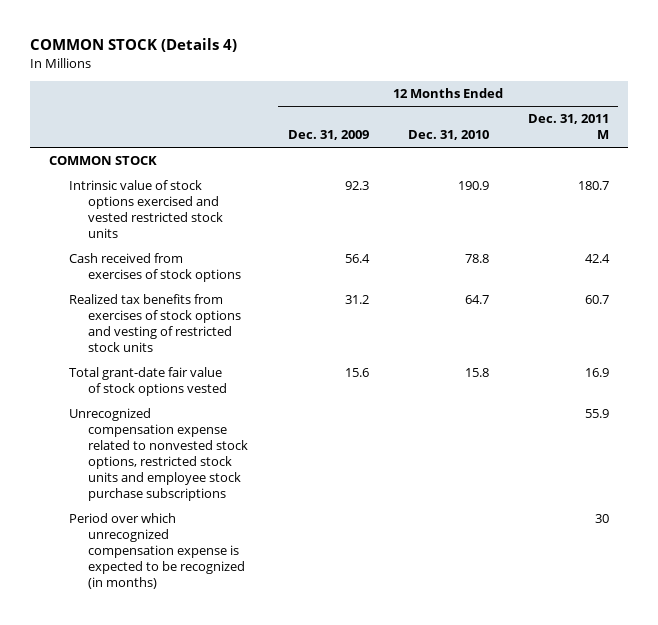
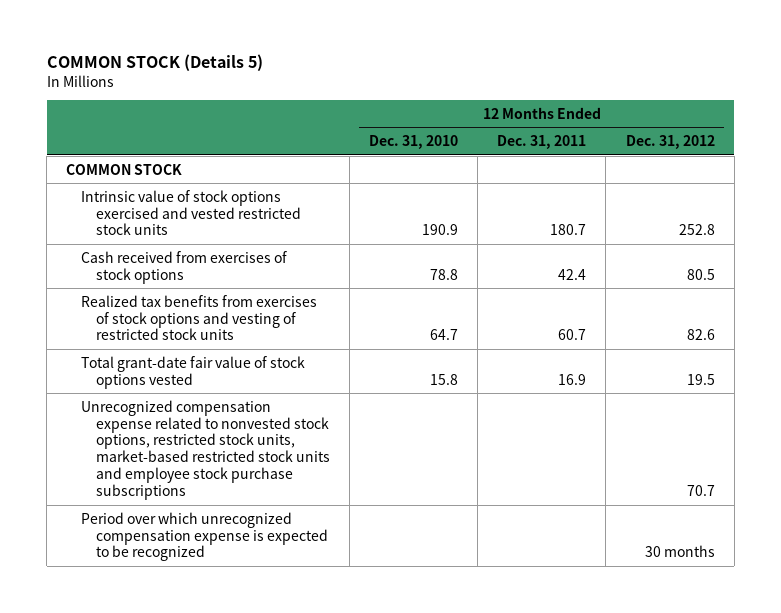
- COMMON STOCK (Details 4)
+ COMMON STOCK (Details 5)
- | 12 Months Ended Dec. 31, 2009 | 12 Months Ended Dec. 31, 2010 | 12 Months Ended Dec. 31, 2011 M
+ | 12 Months Ended Dec. 31, 2010 | 12 Months Ended Dec. 31, 2011 | 12 Months Ended Dec. 31, 2012
- Unrecognized compensation expense related to nonvested stock options, restricted stock units and employee stock purchase subscriptions | | | 55.9
- Period over which unrecognized compensation expense is expected to be recognized (in months) | | | 30
+ Unrecognized compensation expense related to nonvested stock options, restricted stock units, market-based restricted stock units and employee stock purchase subscriptions | | | 70.7
+ Period over which unrecognized compensation expense is expected to be recognized | | | 30 months

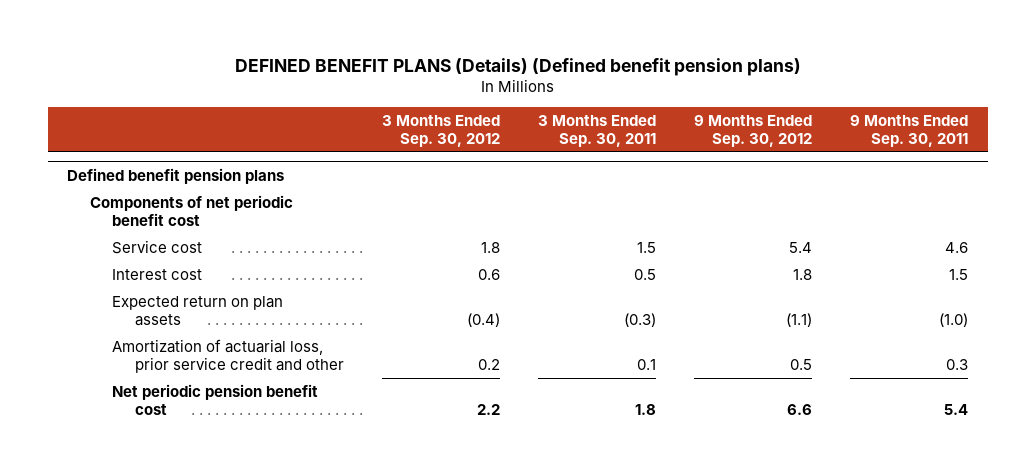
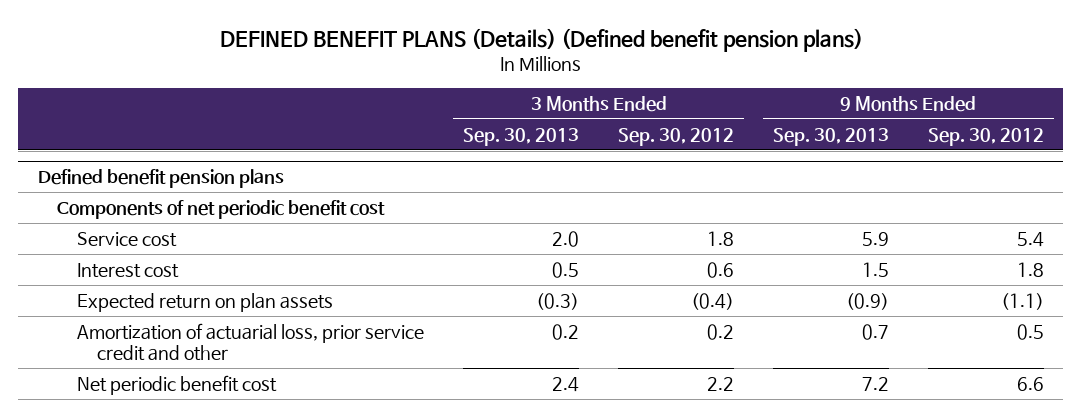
- | 3 Months Ended Sep. 30, 2012 | 3 Months Ended Sep. 30, 2011 | 9 Months Ended Sep. 30, 2012 | 9 Months Ended Sep. 30, 2011
+ | 3 Months Ended Sep. 30, 2013 | 3 Months Ended Sep. 30, 2012 | 9 Months Ended Sep. 30, 2013 | 9 Months Ended Sep. 30, 2012
@ Defined benefit pension plans
- Net periodic pension benefit cost | 2.2 | 1.8 | 6.6 | 5.4
+ Net periodic benefit cost | 2.4 | 2.2 | 7.2 | 6.6

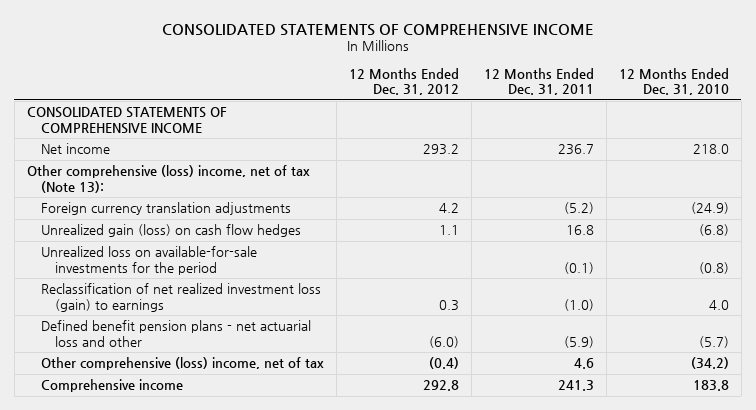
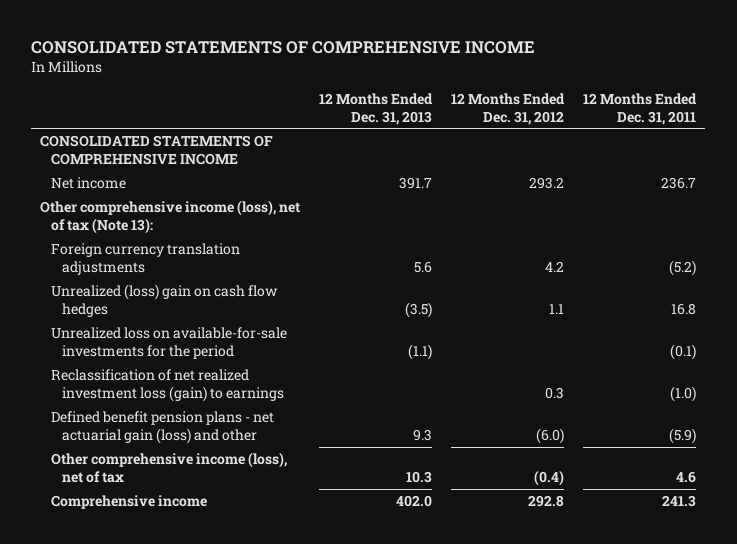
- | 12 Months Ended Dec. 31, 2012 | 12 Months Ended Dec. 31, 2011 | 12 Months Ended Dec. 31, 2010
+ | 12 Months Ended Dec. 31, 2013 | 12 Months Ended Dec. 31, 2012 | 12 Months Ended Dec. 31, 2011
- Other comprehensive (loss) income, net of tax (Note 13):
+ Other comprehensive income (loss), net of tax (Note 13):
- Unrealized gain (loss) on cash flow hedges | 1.1 | 16.8 | (6.8)
+ Unrealized (loss) gain on cash flow hedges | (3.5) | 1.1 | 16.8
- Defined benefit pension plans - net actuarial loss and other | (6.0) | (5.9) | (5.7)
- Other comprehensive (loss) income, net of tax | (0.4) | 4.6 | (34.2)
+ Defined benefit pension plans - net actuarial gain (loss) and other | 9.3 | (6.0) | (5.9)
+ Other comprehensive income (loss), net of tax | 10.3 | (0.4) | 4.6

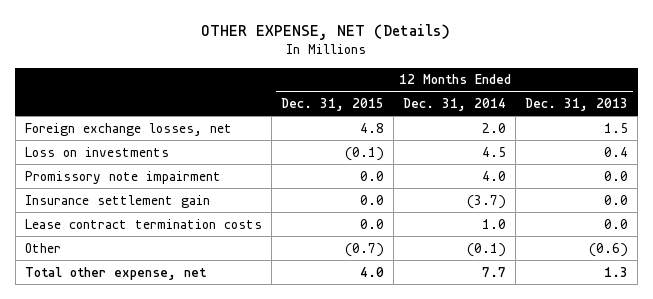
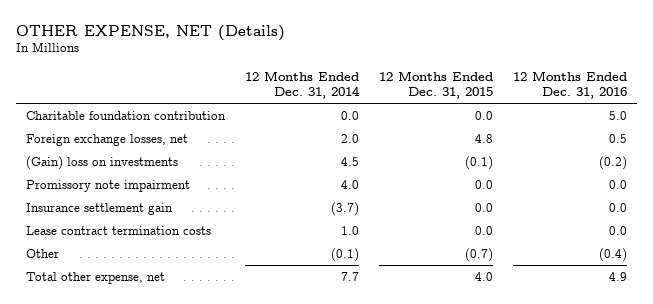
- | 12 Months Ended Dec. 31, 2015 | 12 Months Ended Dec. 31, 2014 | 12 Months Ended Dec. 31, 2013
+ | 12 Months Ended Dec. 31, 2014 | 12 Months Ended Dec. 31, 2015 | 12 Months Ended Dec. 31, 2016
+ Charitable foundation contribution | 0.0 | 0.0 | 5.0
- Loss on investments | (0.1) | 4.5 | 0.4
+ (Gain) loss on investments | 4.5 | (0.1) | (0.2)

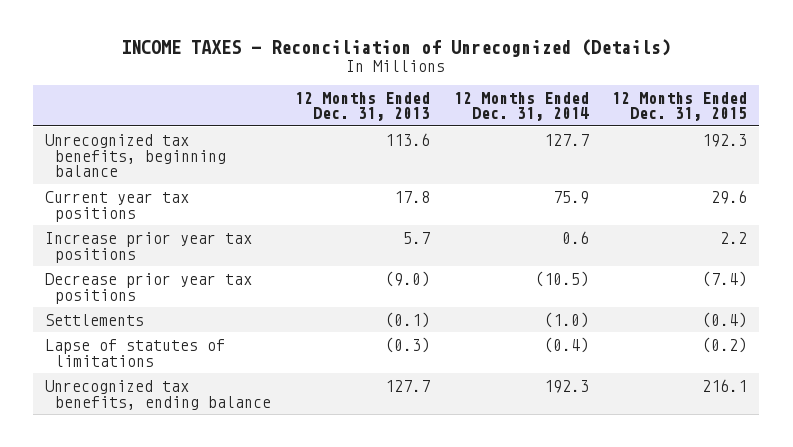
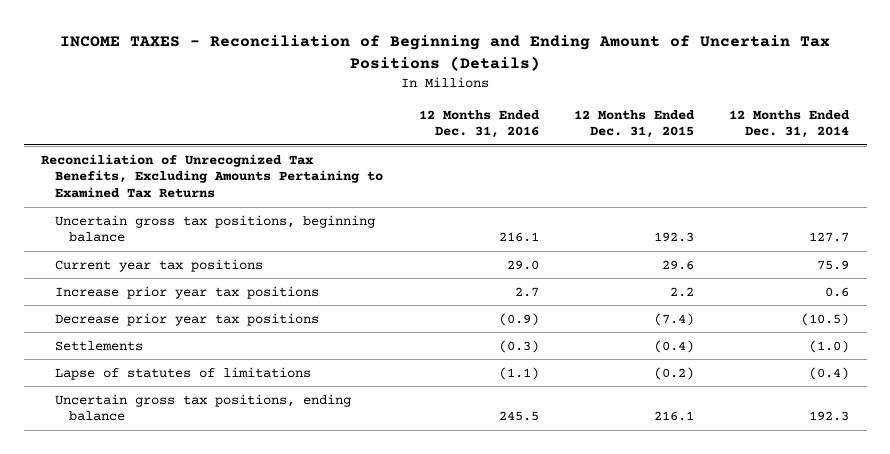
- INCOME TAXES - Reconciliation of Unrecognized (Details)
+ INCOME TAXES - Reconciliation of Beginning and Ending Amount of Uncertain Tax Positions (Details)
- | 12 Months Ended Dec. 31, 2013 | 12 Months Ended Dec. 31, 2014 | 12 Months Ended Dec. 31, 2015
+ | 12 Months Ended Dec. 31, 2016 | 12 Months Ended Dec. 31, 2015 | 12 Months Ended Dec. 31, 2014
- Unrecognized tax benefits, beginning balance | 113.6 | 127.7 | 192.3
+ Reconciliation of Unrecognized Tax Benefits, Excluding Amounts Pertaining to Examined Tax Returns
+ Uncertain gross tax positions, beginning balance | 216.1 | 192.3 | 127.7
- Unrecognized tax benefits, ending balance | 127.7 | 192.3 | 216.1
+ Uncertain gross tax positions, ending balance | 245.5 | 216.1 | 192.3

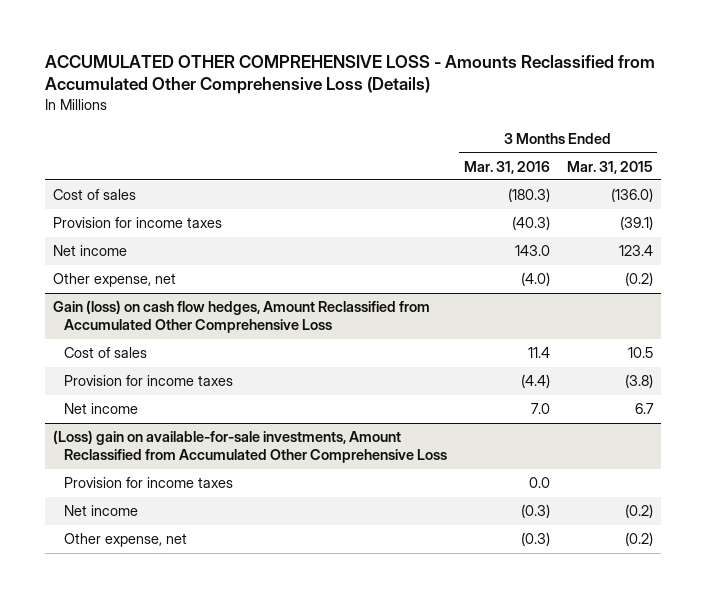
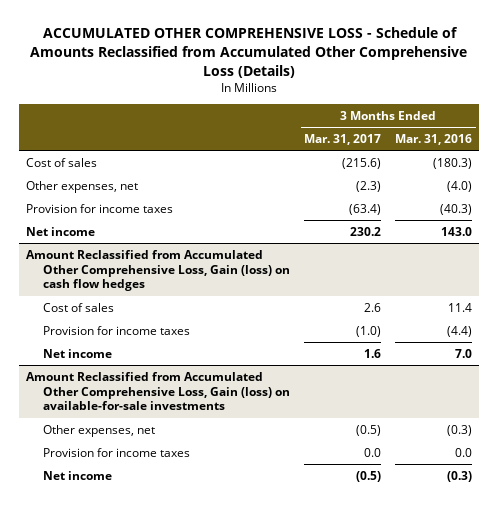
- ACCUMULATED OTHER COMPREHENSIVE LOSS - Amounts Reclassified from Accumulated Other Comprehensive Loss (Details)
+ ACCUMULATED OTHER COMPREHENSIVE LOSS - Schedule of Amounts Reclassified from Accumulated Other Comprehensive Loss (Details)
- | 3 Months Ended Mar. 31, 2016 | 3 Months Ended Mar. 31, 2015
+ | 3 Months Ended Mar. 31, 2017 | 3 Months Ended Mar. 31, 2016
+ Other expenses, net | (2.3) | (4.0)
- Other expense, net | (4.0) | (0.2)
- Gain (loss) on cash flow hedges, Amount Reclassified from Accumulated Other Comprehensive Loss
+ Amount Reclassified from Accumulated Other Comprehensive Loss, Gain (loss) on cash flow hedges
- (Loss) gain on available-for-sale investments, Amount Reclassified from Accumulated Other Comprehensive Loss
+ Amount Reclassified from Accumulated Other Comprehensive Loss, Gain (loss) on available-for-sale investments
+ Other expenses, net | (0.5) | (0.3)
- Other expense, net | (0.3) | (0.2)

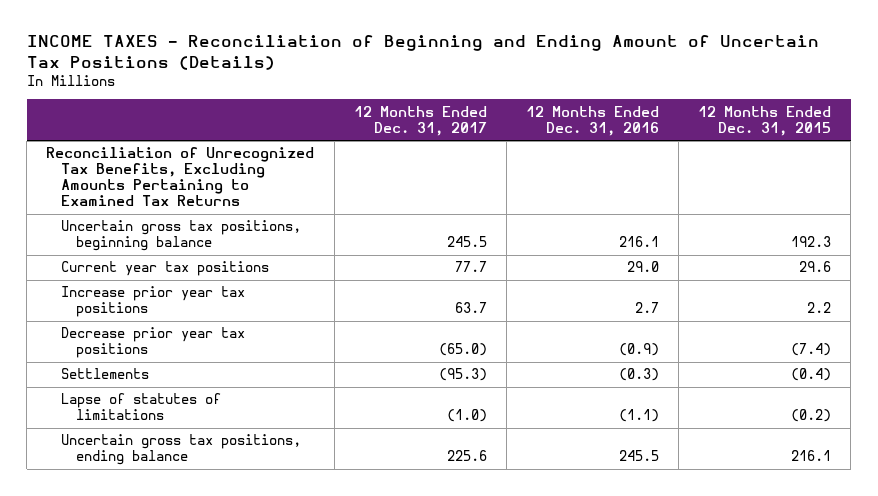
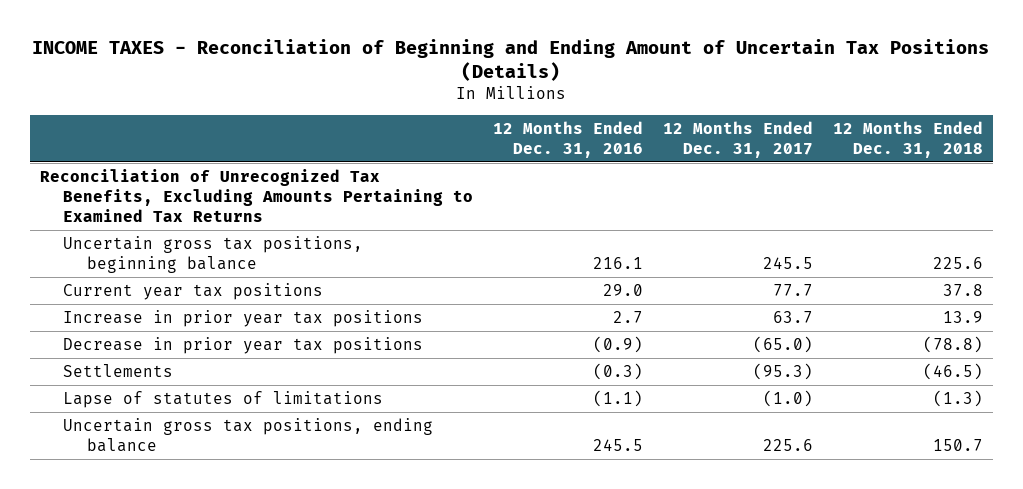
- | 12 Months Ended Dec. 31, 2017 | 12 Months Ended Dec. 31, 2016 | 12 Months Ended Dec. 31, 2015
+ | 12 Months Ended Dec. 31, 2016 | 12 Months Ended Dec. 31, 2017 | 12 Months Ended Dec. 31, 2018
- Increase prior year tax positions | 63.7 | 2.7 | 2.2
- Decrease prior year tax positions | (65.0) | (0.9) | (7.4)
+ Increase in prior year tax positions | 2.7 | 63.7 | 13.9
+ Decrease in prior year tax positions | (0.9) | (65.0) | (78.8)

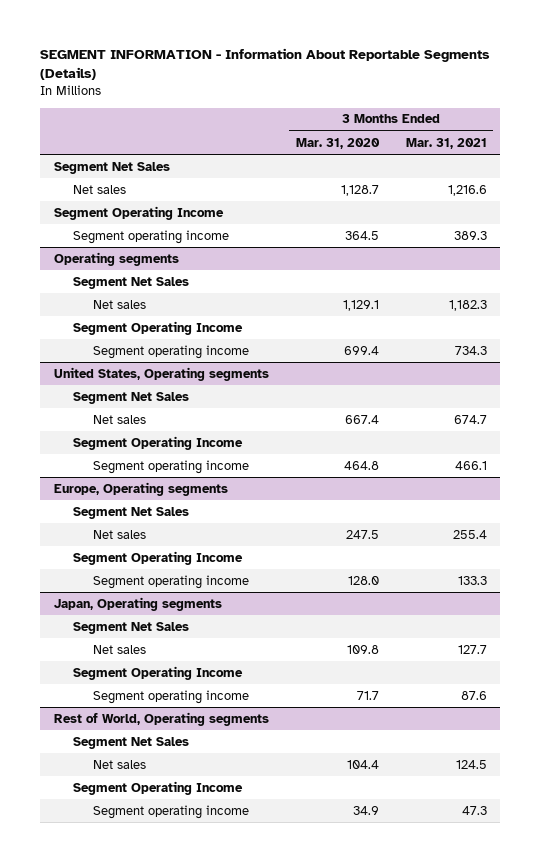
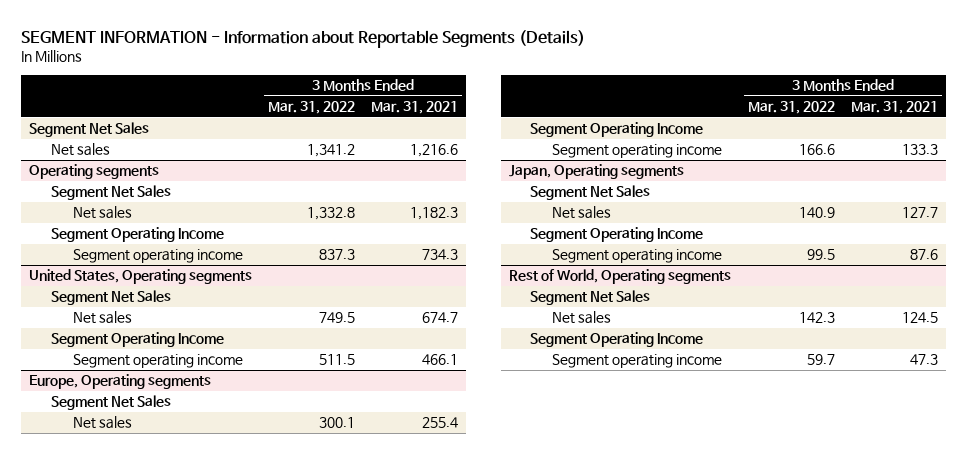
- SEGMENT INFORMATION - Information About Reportable Segments (Details)
+ SEGMENT INFORMATION - Information about Reportable Segments (Details)
- | 3 Months Ended Mar. 31, 2020 | 3 Months Ended Mar. 31, 2021
+ | 3 Months Ended Mar. 31, 2022 | 3 Months Ended Mar. 31, 2021
- Segment Operating Income
- Segment operating income | 364.5 | 389.3

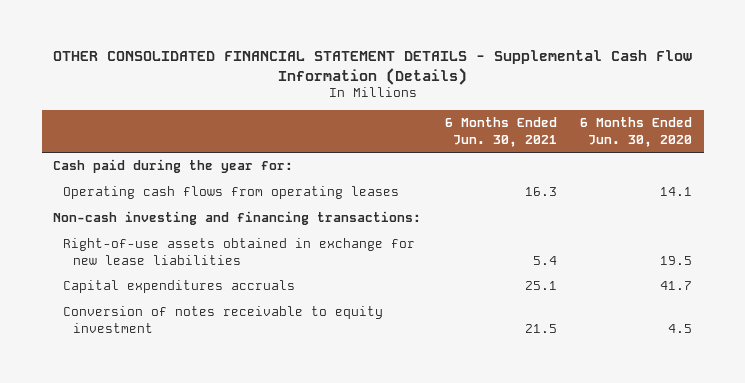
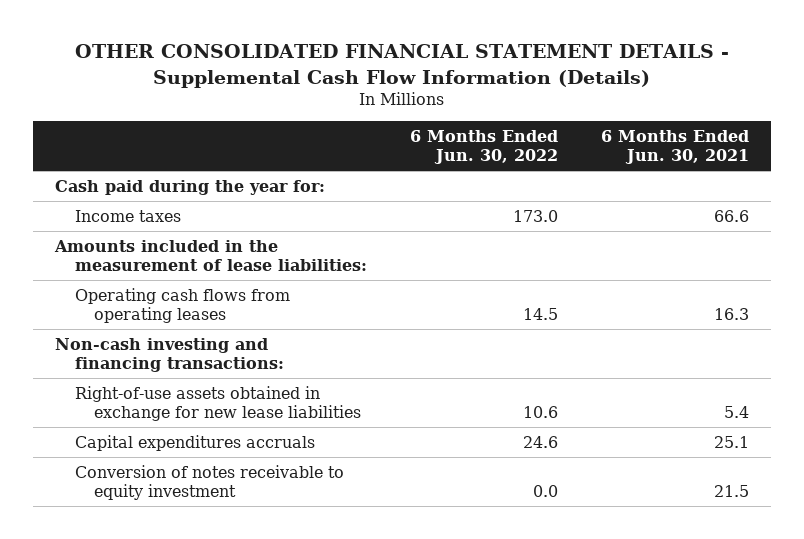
- | 6 Months Ended Jun. 30, 2021 | 6 Months Ended Jun. 30, 2020
+ | 6 Months Ended Jun. 30, 2022 | 6 Months Ended Jun. 30, 2021
+ Income taxes | 173.0 | 66.6
+ Amounts included in the measurement of lease liabilities:

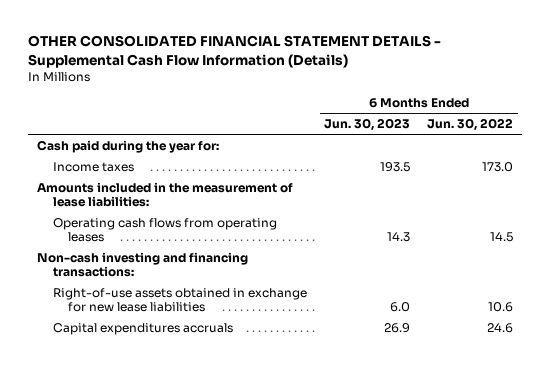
- | 6 Months Ended Jun. 30, 2022 | 6 Months Ended Jun. 30, 2021
+ | 6 Months Ended Jun. 30, 2023 | 6 Months Ended Jun. 30, 2022
- Conversion of notes receivable to equity investment | 0.0 | 21.5

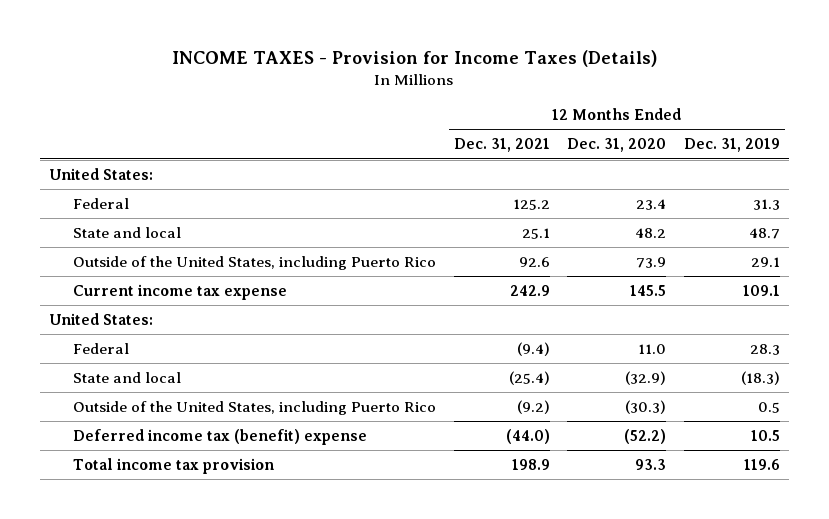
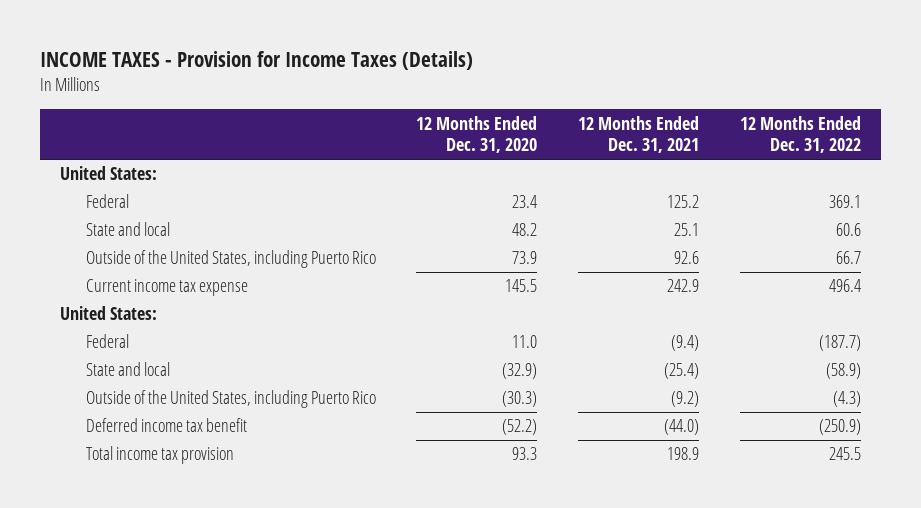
- | 12 Months Ended Dec. 31, 2021 | 12 Months Ended Dec. 31, 2020 | 12 Months Ended Dec. 31, 2019
+ | 12 Months Ended Dec. 31, 2020 | 12 Months Ended Dec. 31, 2021 | 12 Months Ended Dec. 31, 2022
- Deferred income tax (benefit) expense | (44.0) | (52.2) | 10.5
+ Deferred income tax benefit | (52.2) | (44.0) | (250.9)

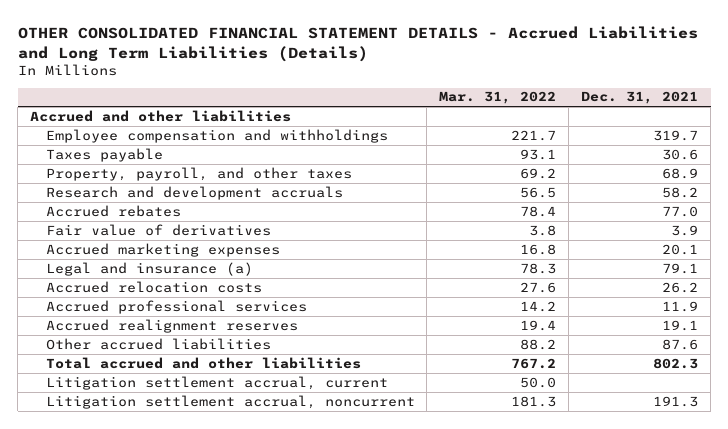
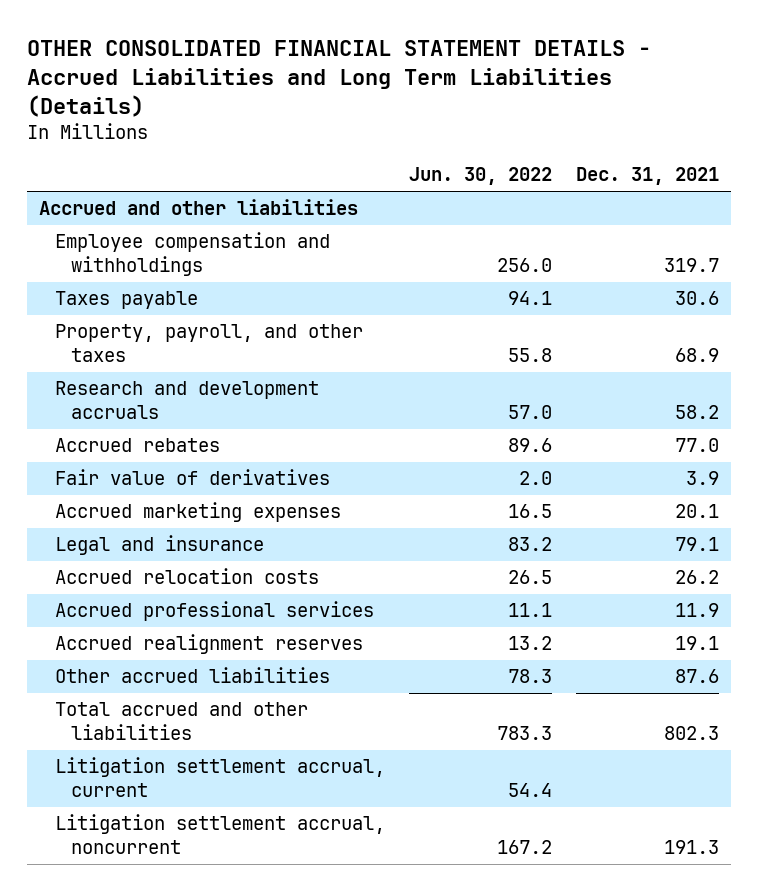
- | Mar. 31, 2022 | Dec. 31, 2021
+ | Jun. 30, 2022 | Dec. 31, 2021
- Legal and insurance (a) | 78.3 | 79.1
+ Legal and insurance | 83.2 | 79.1

